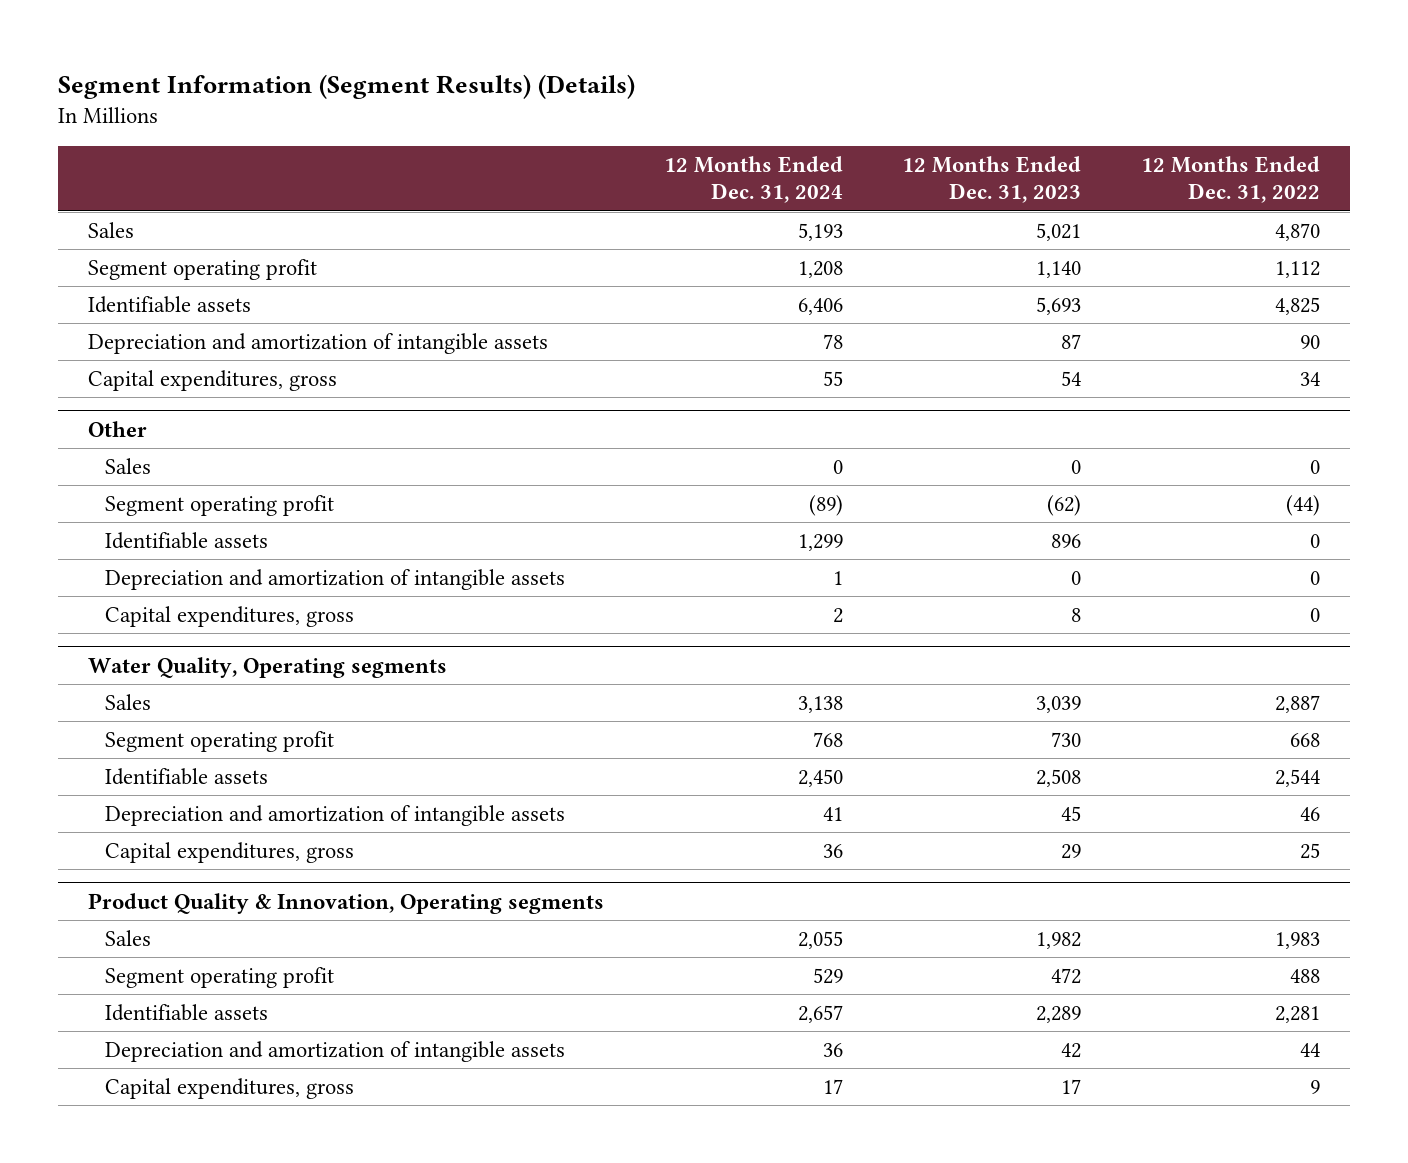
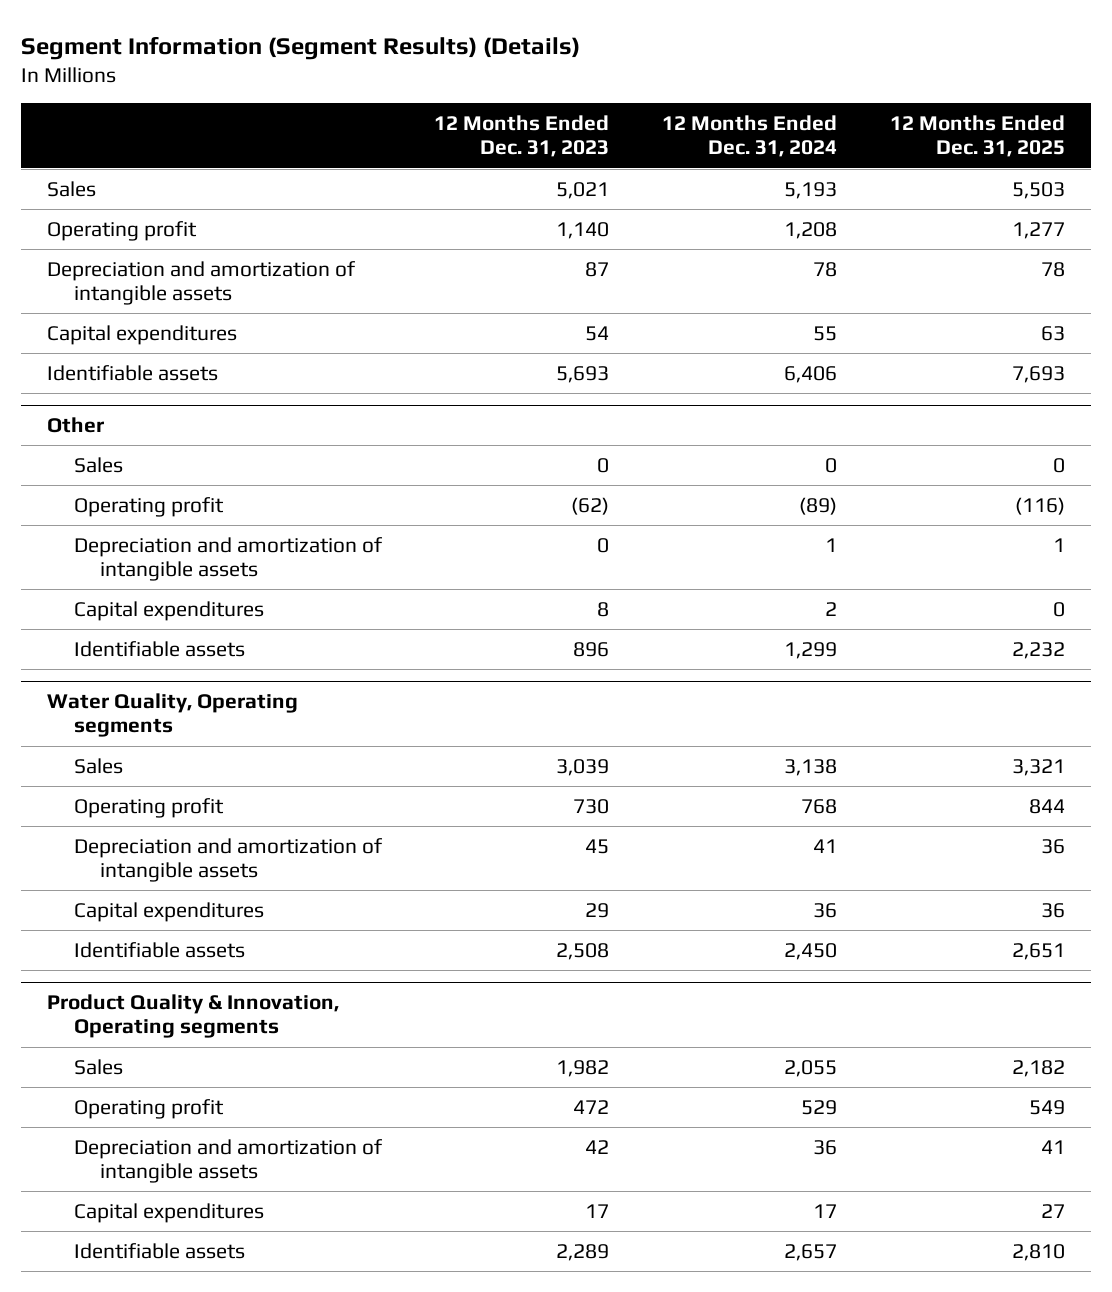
- | 12 Months Ended Dec. 31, 2024 | 12 Months Ended Dec. 31, 2023 | 12 Months Ended Dec. 31, 2022
+ | 12 Months Ended Dec. 31, 2023 | 12 Months Ended Dec. 31, 2024 | 12 Months Ended Dec. 31, 2025
- Segment operating profit | 1,208 | 1,140 | 1,112
+ Operating profit | 1,140 | 1,208 | 1,277
- Capital expenditures, gross | 55 | 54 | 34
+ Capital expenditures | 54 | 55 | 63
moved down: Identifiable assets | 5,693 | 6,406 | 7,693
@ Other
- Segment operating profit | (89) | (62) | (44)
+ Operating profit | (62) | (89) | (116)
- Capital expenditures, gross | 2 | 8 | 0
+ Capital expenditures | 8 | 2 | 0
moved down: Identifiable assets | 896 | 1,299 | 2,232
@ Water Quality, Operating segments
- Segment operating profit | 768 | 730 | 668
+ Operating profit | 730 | 768 | 844
- Capital expenditures, gross | 36 | 29 | 25
+ Capital expenditures | 29 | 36 | 36
moved down: Identifiable assets | 2,508 | 2,450 | 2,651
@ Product Quality & Innovation, Operating segments
- Segment operating profit | 529 | 472 | 488
+ Operating profit | 472 | 529 | 549
- Capital expenditures, gross | 17 | 17 | 9
+ Capital expenditures | 17 | 17 | 27
moved down: Identifiable assets | 2,289 | 2,657 | 2,810

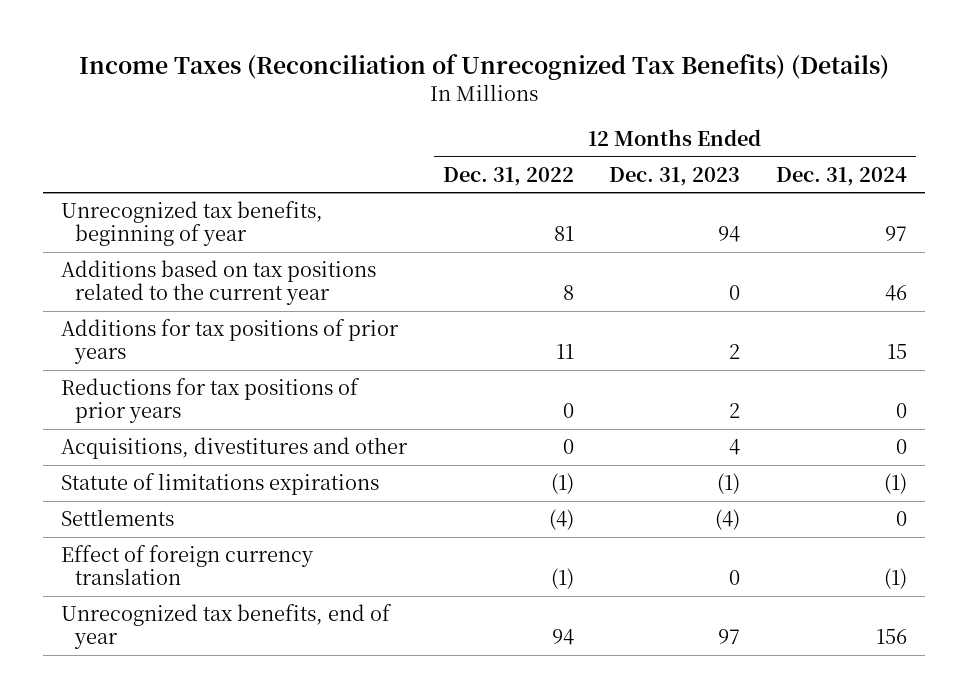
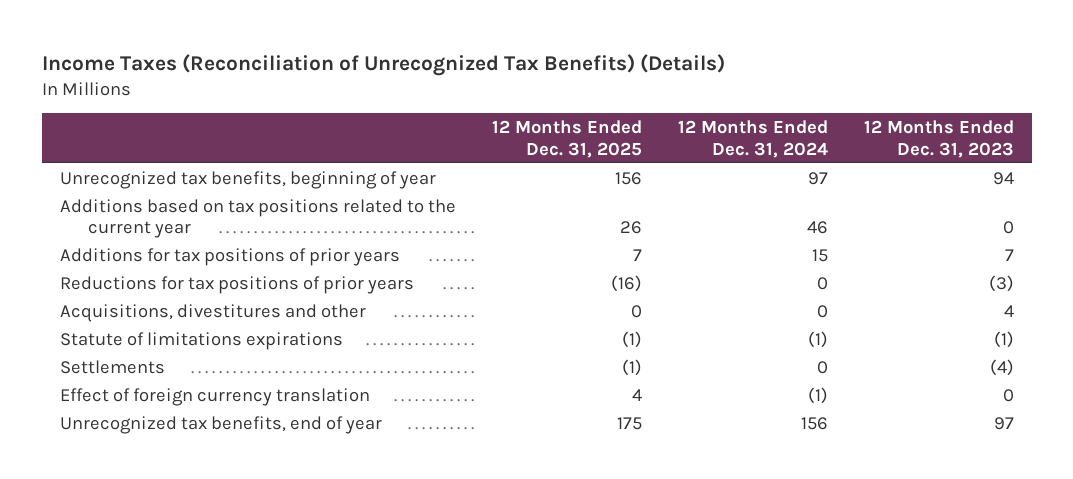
- | 12 Months Ended Dec. 31, 2022 | 12 Months Ended Dec. 31, 2023 | 12 Months Ended Dec. 31, 2024
+ | 12 Months Ended Dec. 31, 2025 | 12 Months Ended Dec. 31, 2024 | 12 Months Ended Dec. 31, 2023
- Additions for tax positions of prior years | 11 | 2 | 15
- Reductions for tax positions of prior years | 0 | 2 | 0
+ Additions for tax positions of prior years | 7 | 15 | 7
+ Reductions for tax positions of prior years | (16) | 0 | (3)

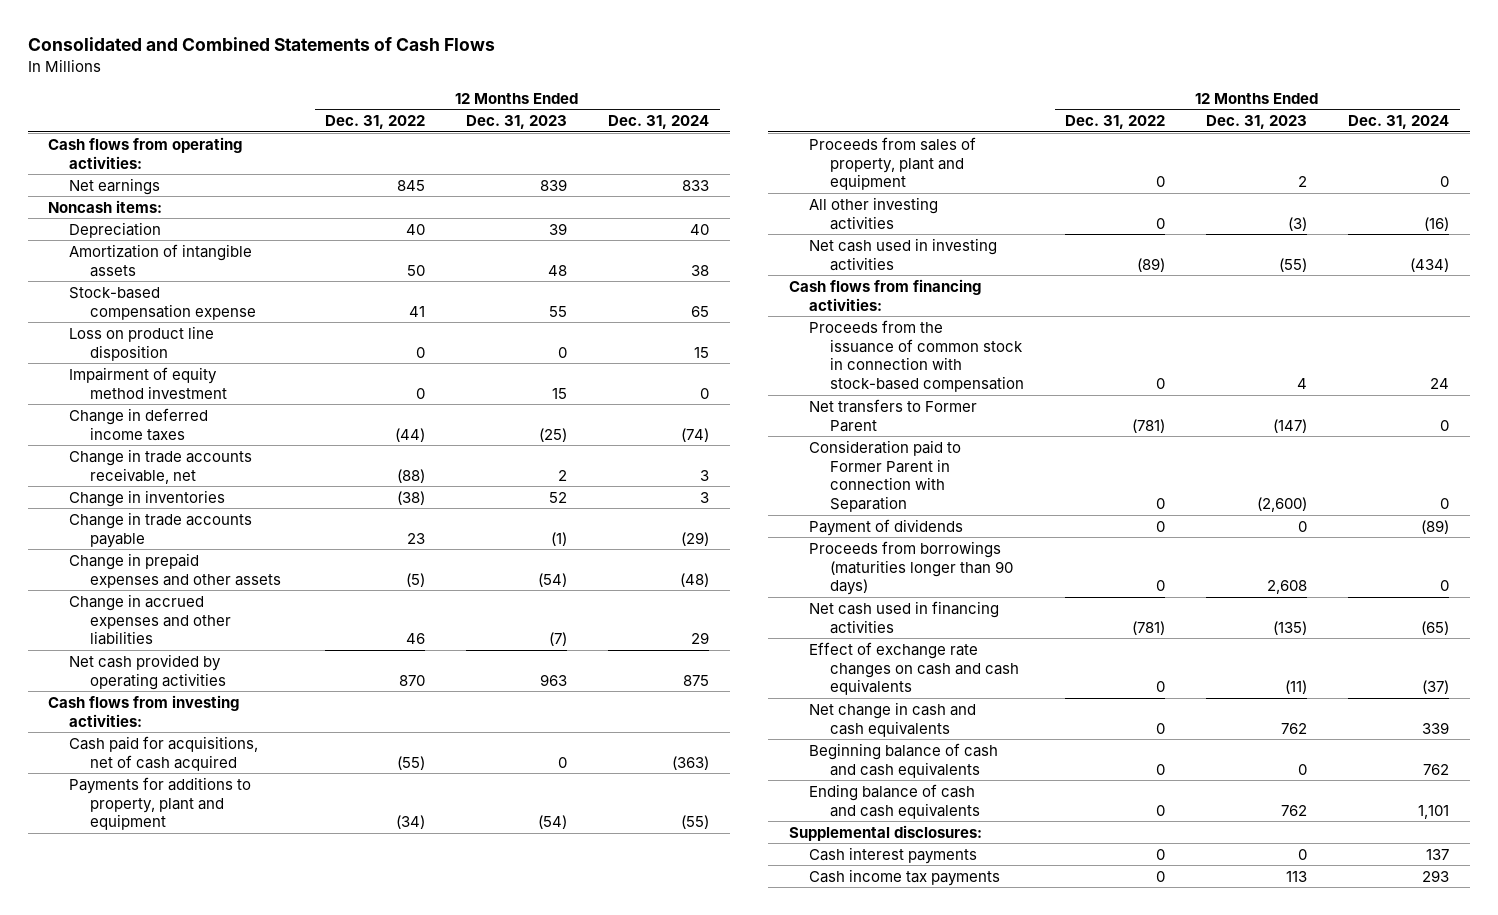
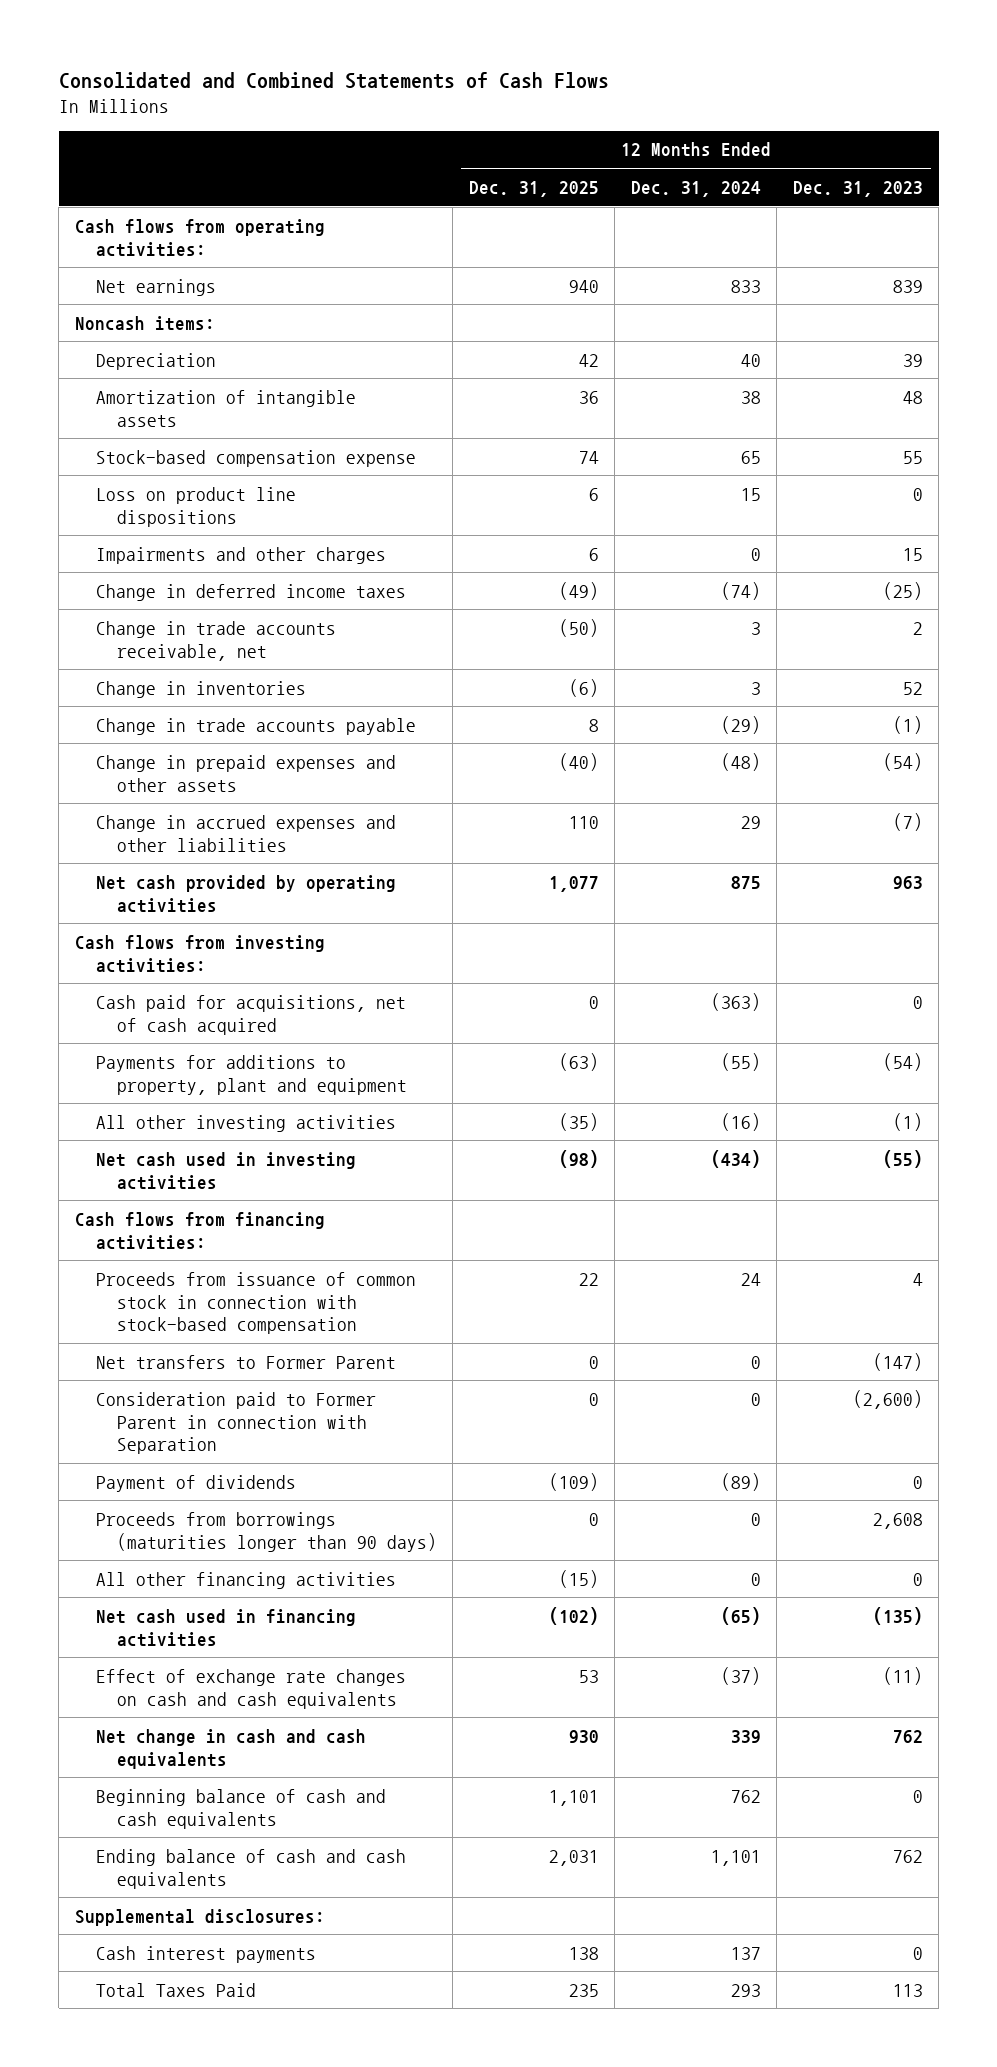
- | 12 Months Ended Dec. 31, 2022 | 12 Months Ended Dec. 31, 2023 | 12 Months Ended Dec. 31, 2024
+ | 12 Months Ended Dec. 31, 2025 | 12 Months Ended Dec. 31, 2024 | 12 Months Ended Dec. 31, 2023
- Loss on product line disposition | 0 | 0 | 15
- Impairment of equity method investment | 0 | 15 | 0
+ Loss on product line dispositions | 6 | 15 | 0
+ Impairments and other charges | 6 | 0 | 15
- Proceeds from sales of property, plant and equipment | 0 | 2 | 0
- All other investing activities | 0 | (3) | (16)
+ All other investing activities | (35) | (16) | (1)
- Proceeds from the issuance of common stock in connection with stock-based compensation | 0 | 4 | 24
+ Proceeds from issuance of common stock in connection with stock-based compensation | 22 | 24 | 4
+ All other financing activities | (15) | 0 | 0
- Cash income tax payments | 0 | 113 | 293
+ Total Taxes Paid | 235 | 293 | 113

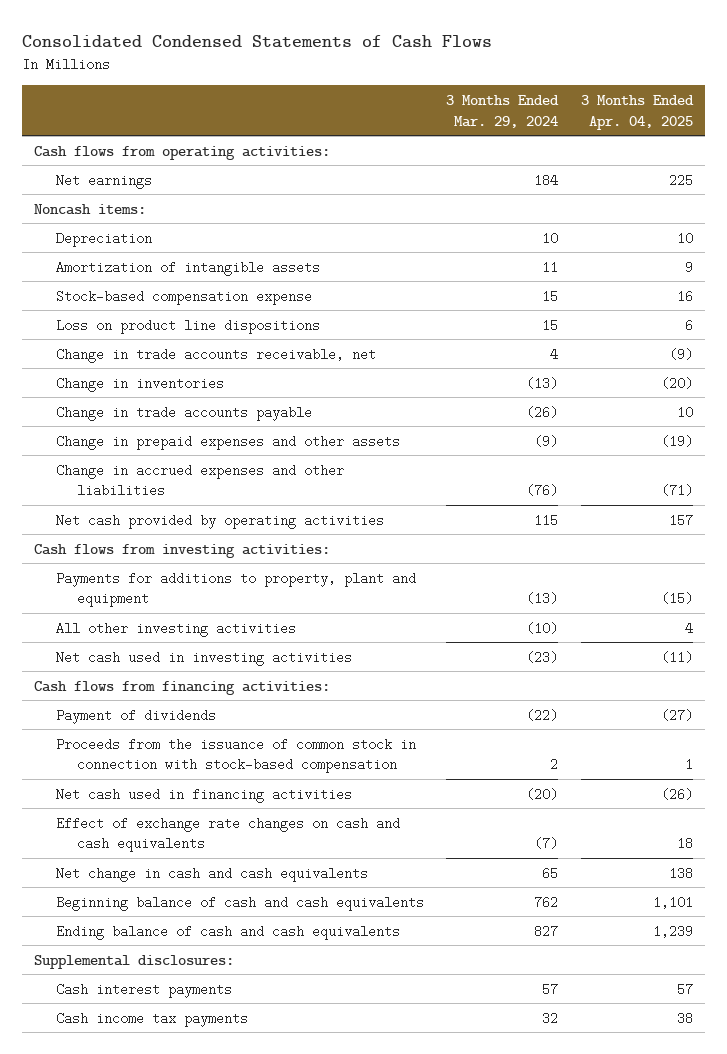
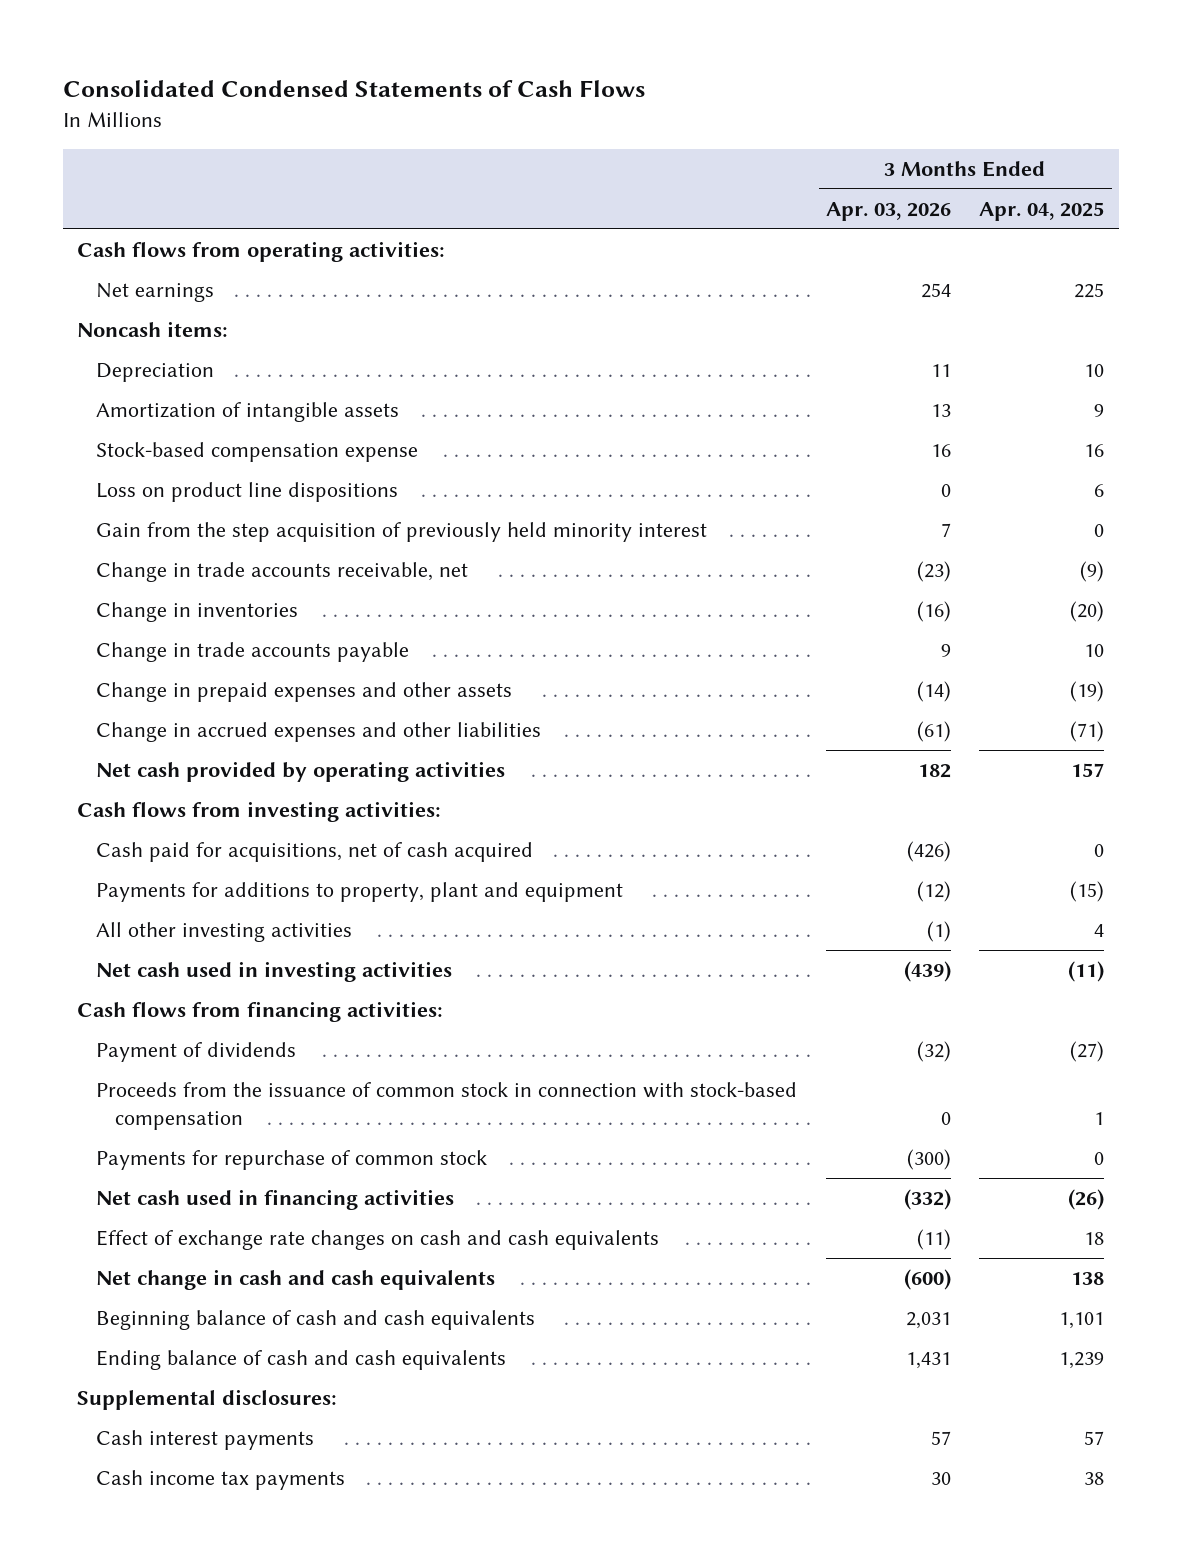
- | 3 Months Ended Mar. 29, 2024 | 3 Months Ended Apr. 04, 2025
+ | 3 Months Ended Apr. 03, 2026 | 3 Months Ended Apr. 04, 2025
+ Gain from the step acquisition of previously held minority interest | 7 | 0
+ Cash paid for acquisitions, net of cash acquired | (426) | 0
+ Payments for repurchase of common stock | (300) | 0

